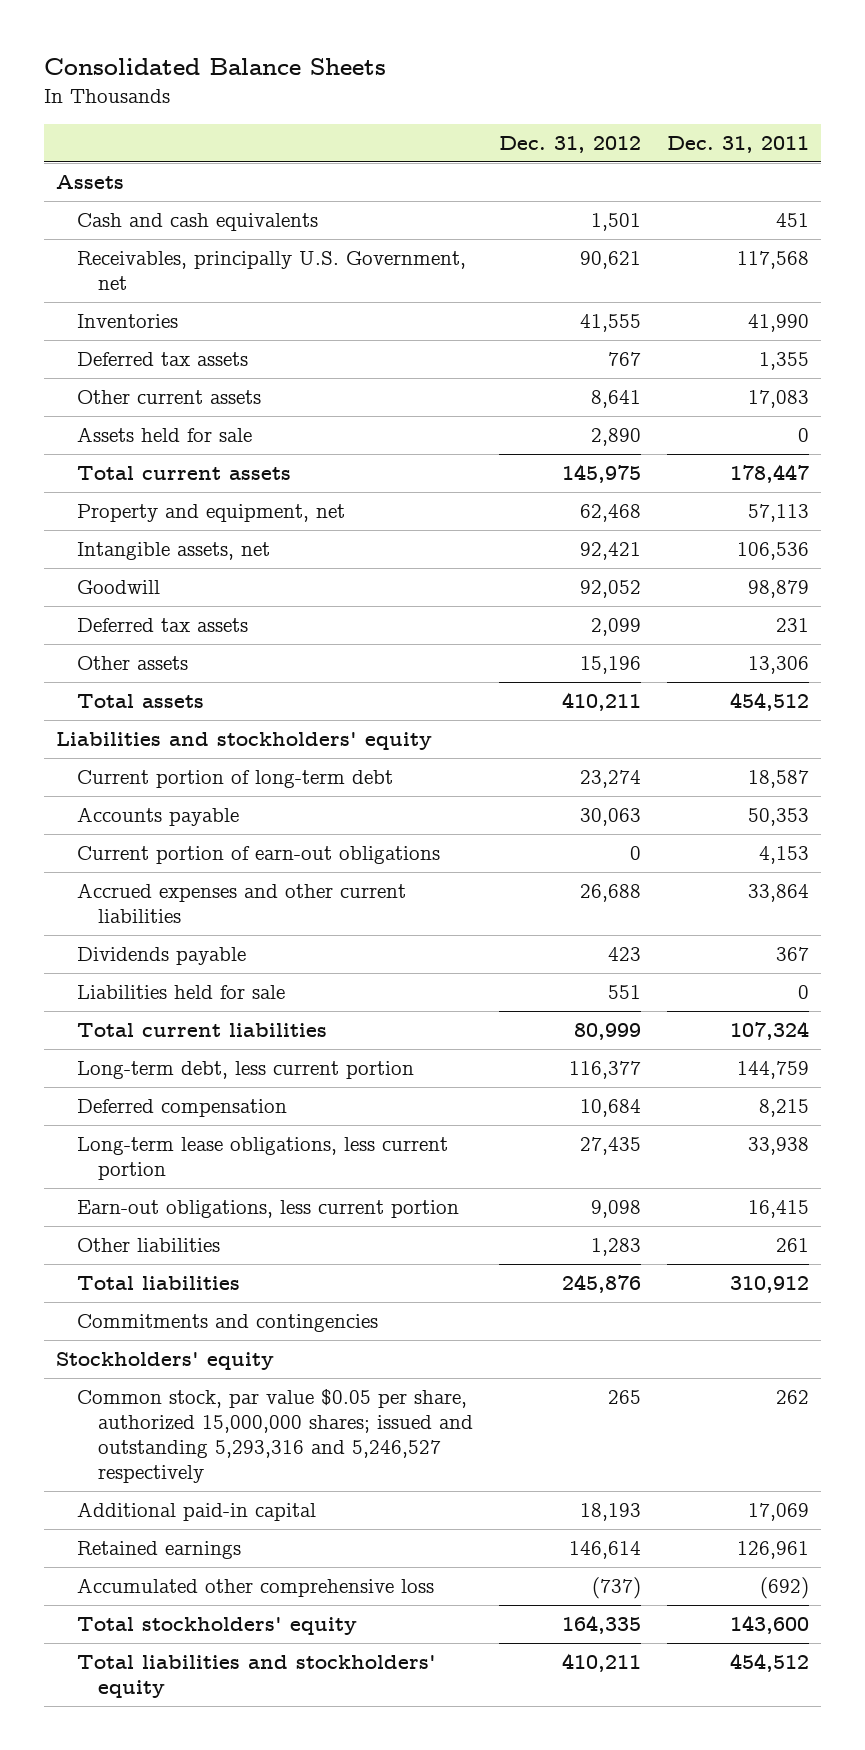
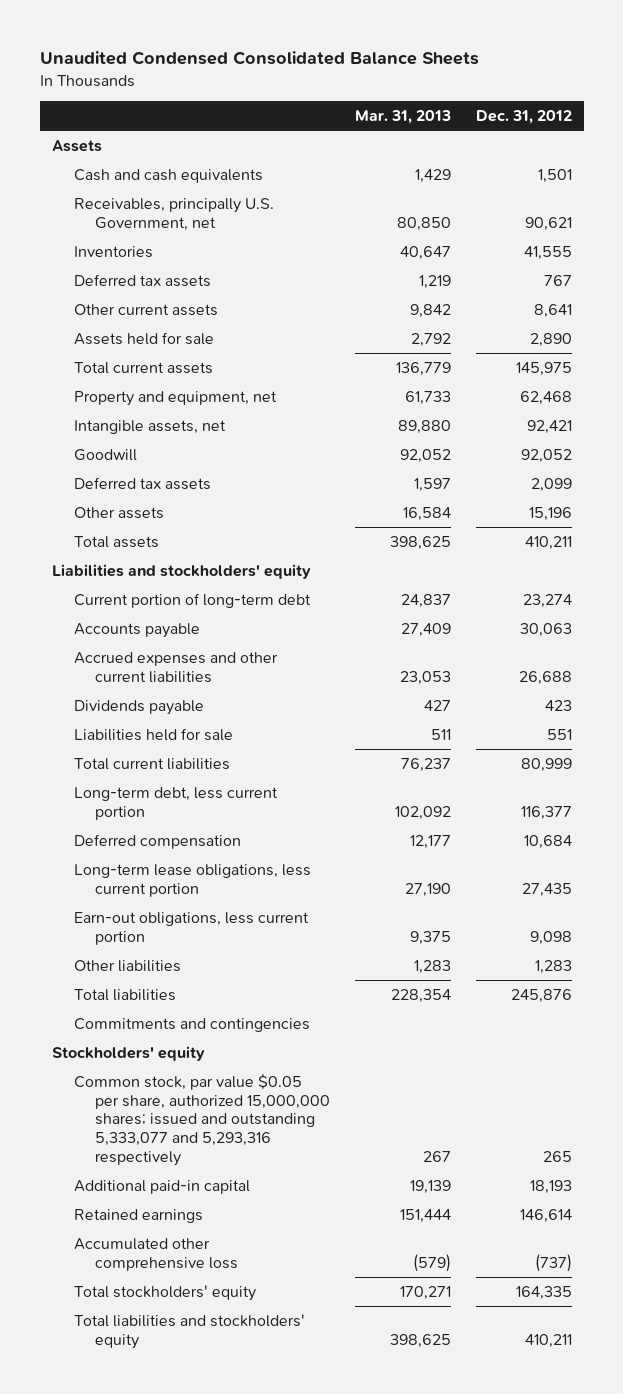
- Consolidated Balance Sheets
+ Unaudited Condensed Consolidated Balance Sheets
- | Dec. 31, 2012 | Dec. 31, 2011
+ | Mar. 31, 2013 | Dec. 31, 2012
- Current portion of earn-out obligations | 0 | 4,153
- Common stock, par value $0.05 per share, authorized 15,000,000 shares; issued and outstanding 5,293,316 and 5,246,527 respectively | 265 | 262
+ Common stock, par value $0.05 per share, authorized 15,000,000 shares; issued and outstanding 5,333,077 and 5,293,316 respectively | 267 | 265

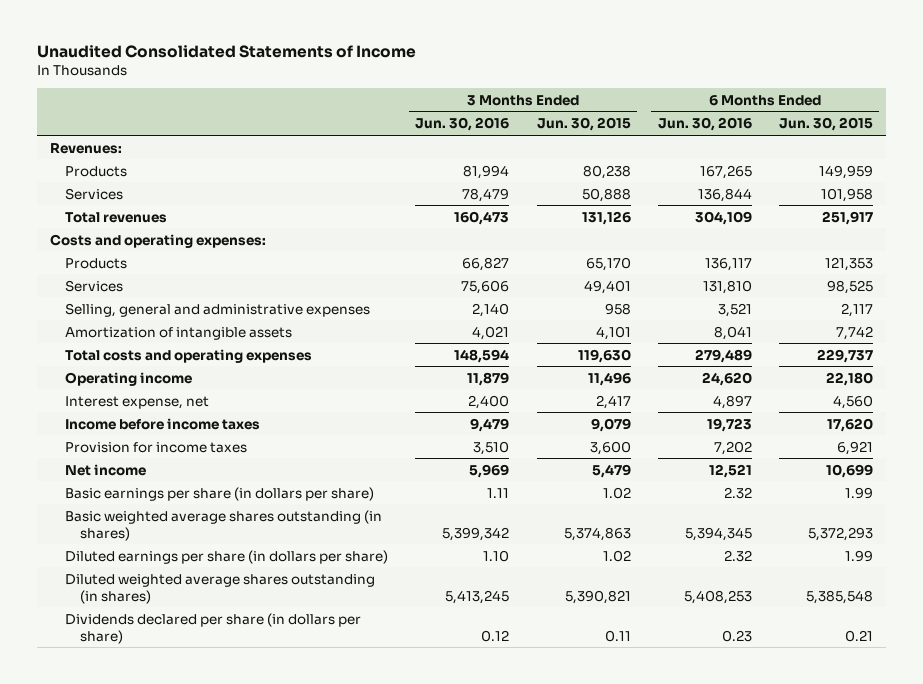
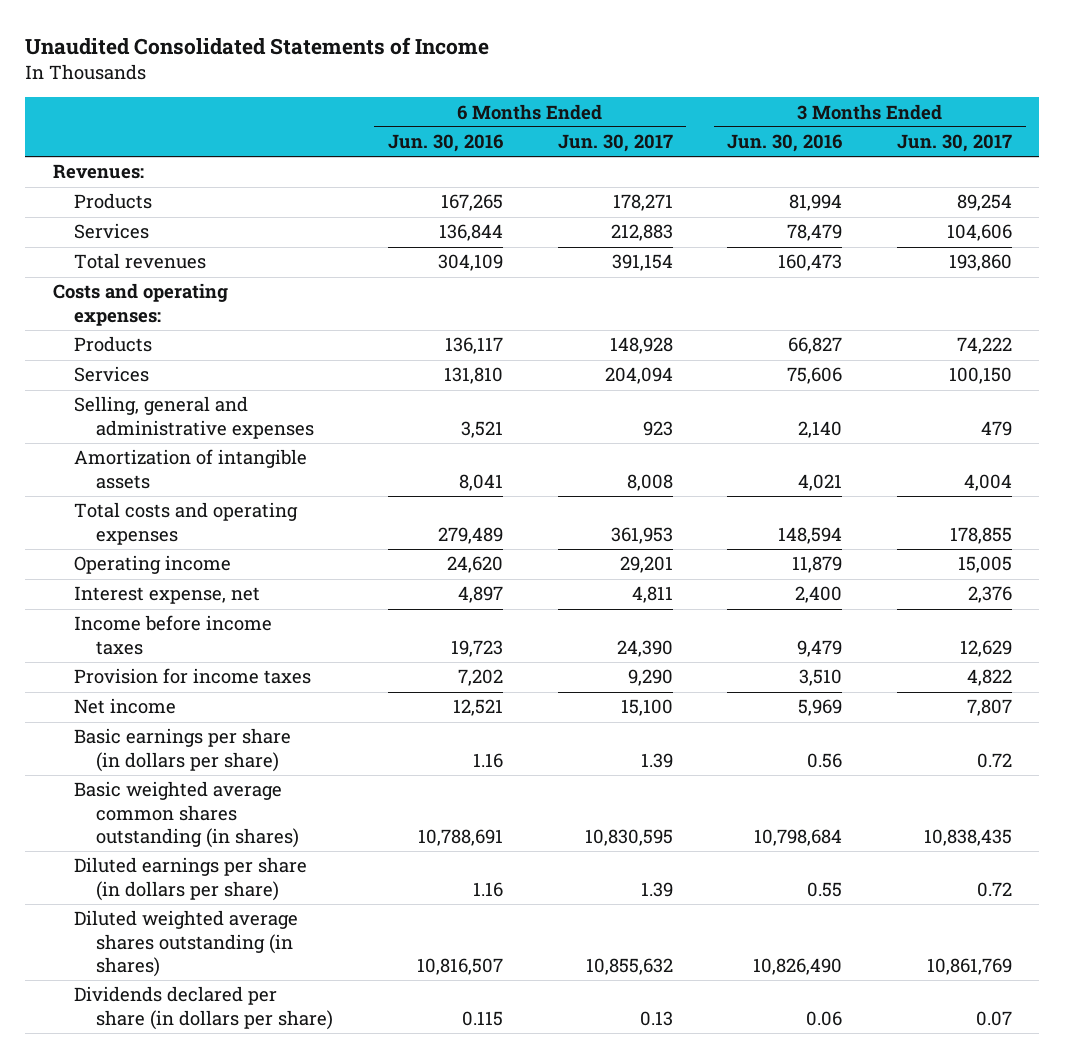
- | 3 Months Ended Jun. 30, 2016 | 3 Months Ended Jun. 30, 2015 | 6 Months Ended Jun. 30, 2016 | 6 Months Ended Jun. 30, 2015
+ | 6 Months Ended Jun. 30, 2016 | 6 Months Ended Jun. 30, 2017 | 3 Months Ended Jun. 30, 2016 | 3 Months Ended Jun. 30, 2017
- Basic earnings per share (in dollars per share) | 1.11 | 1.02 | 2.32 | 1.99
- Basic weighted average shares outstanding (in shares) | 5,399,342 | 5,374,863 | 5,394,345 | 5,372,293
- Diluted earnings per share (in dollars per share) | 1.10 | 1.02 | 2.32 | 1.99
- Diluted weighted average shares outstanding (in shares) | 5,413,245 | 5,390,821 | 5,408,253 | 5,385,548
- Dividends declared per share (in dollars per share) | 0.12 | 0.11 | 0.23 | 0.21
+ Basic earnings per share (in dollars per share) | 1.16 | 1.39 | 0.56 | 0.72
+ Basic weighted average common shares outstanding (in shares) | 10,788,691 | 10,830,595 | 10,798,684 | 10,838,435
+ Diluted earnings per share (in dollars per share) | 1.16 | 1.39 | 0.55 | 0.72
+ Diluted weighted average shares outstanding (in shares) | 10,816,507 | 10,855,632 | 10,826,490 | 10,861,769
+ Dividends declared per share (in dollars per share) | 0.115 | 0.13 | 0.06 | 0.07

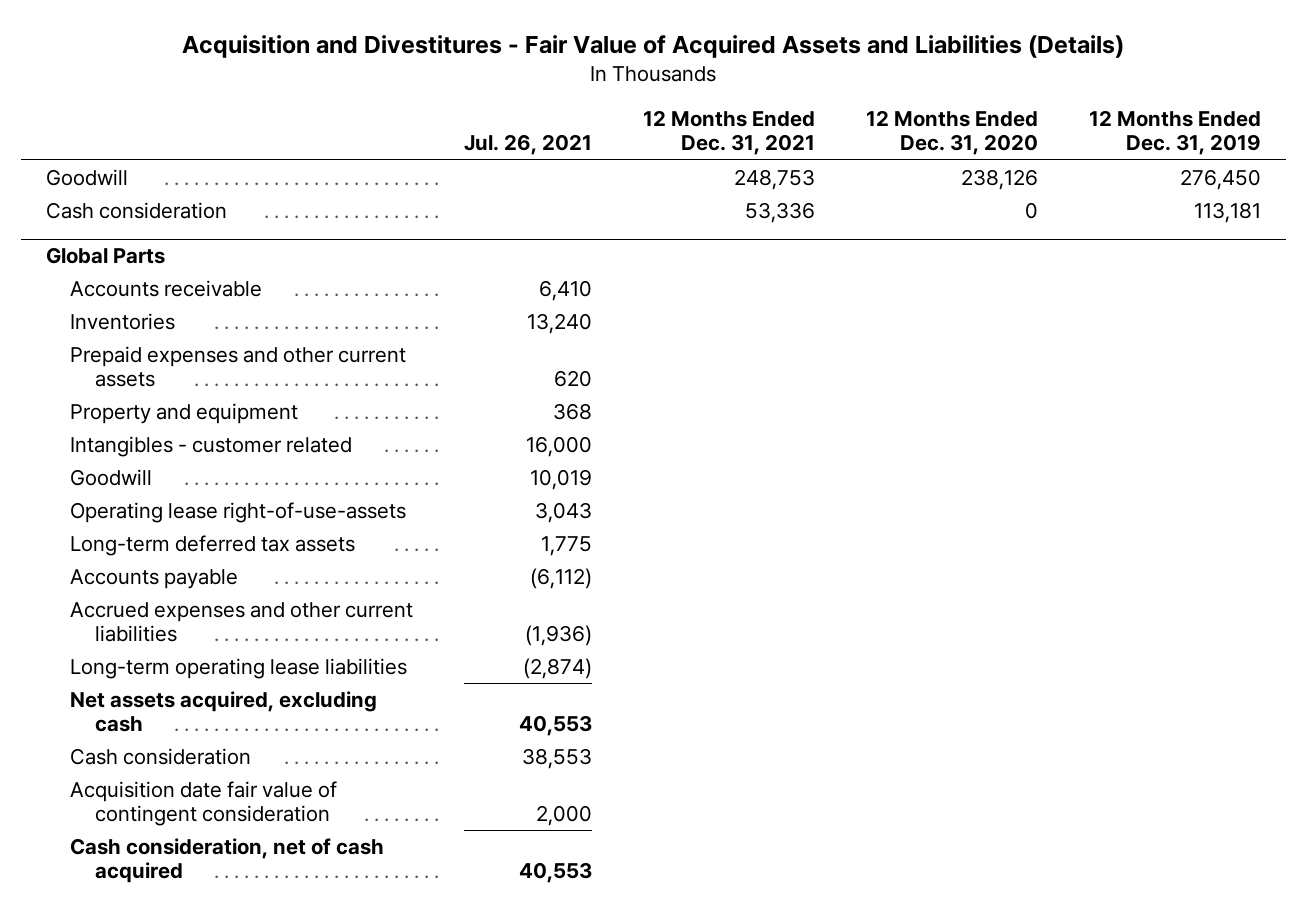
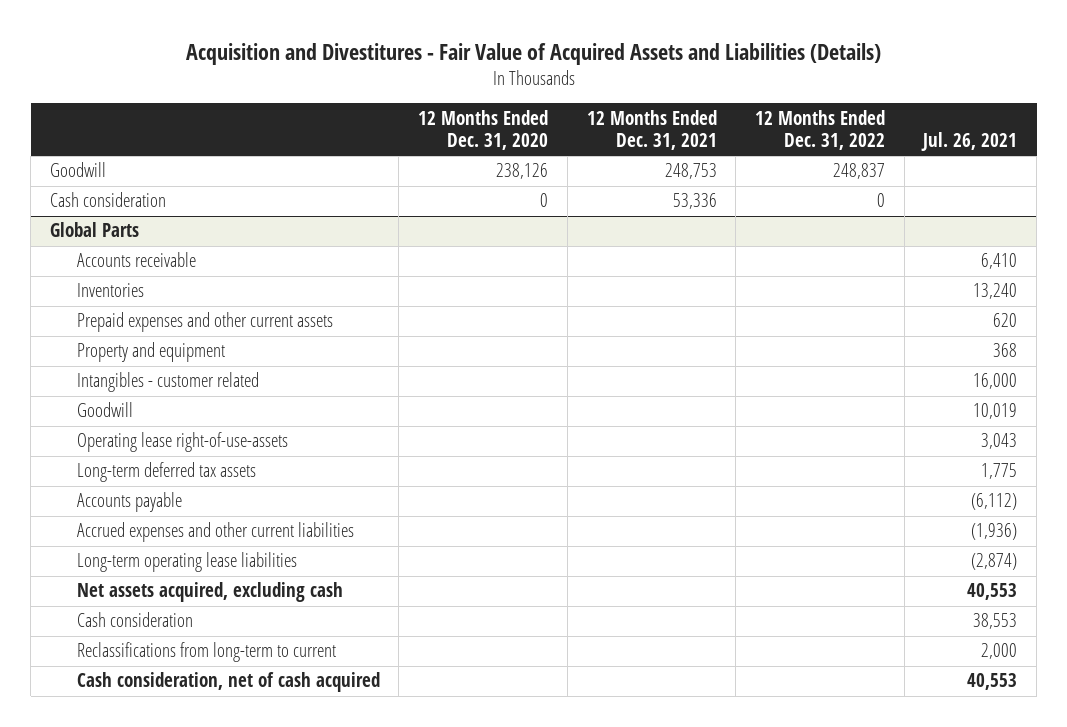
- | Jul. 26, 2021 | 12 Months Ended Dec. 31, 2021 | 12 Months Ended Dec. 31, 2020 | 12 Months Ended Dec. 31, 2019
+ | 12 Months Ended Dec. 31, 2020 | 12 Months Ended Dec. 31, 2021 | 12 Months Ended Dec. 31, 2022 | Jul. 26, 2021
@ Global Parts
- Acquisition date fair value of contingent consideration | 2,000 | | |
+ Reclassifications from long-term to current | | | | 2,000

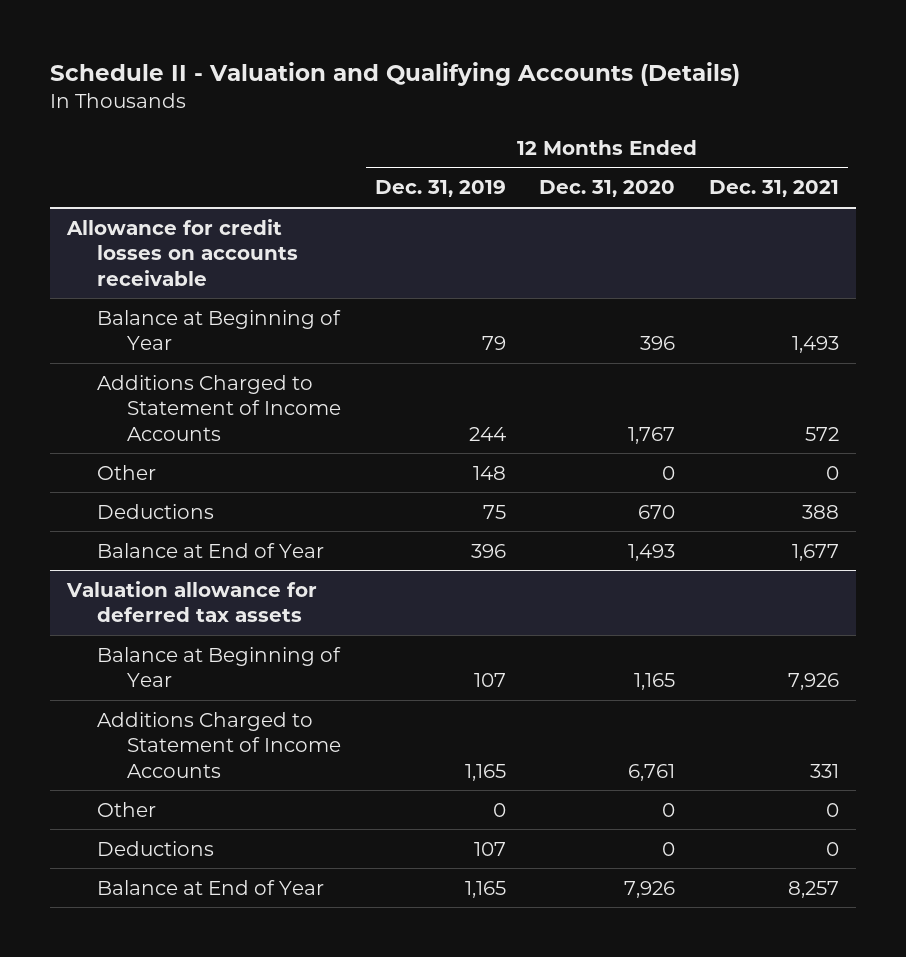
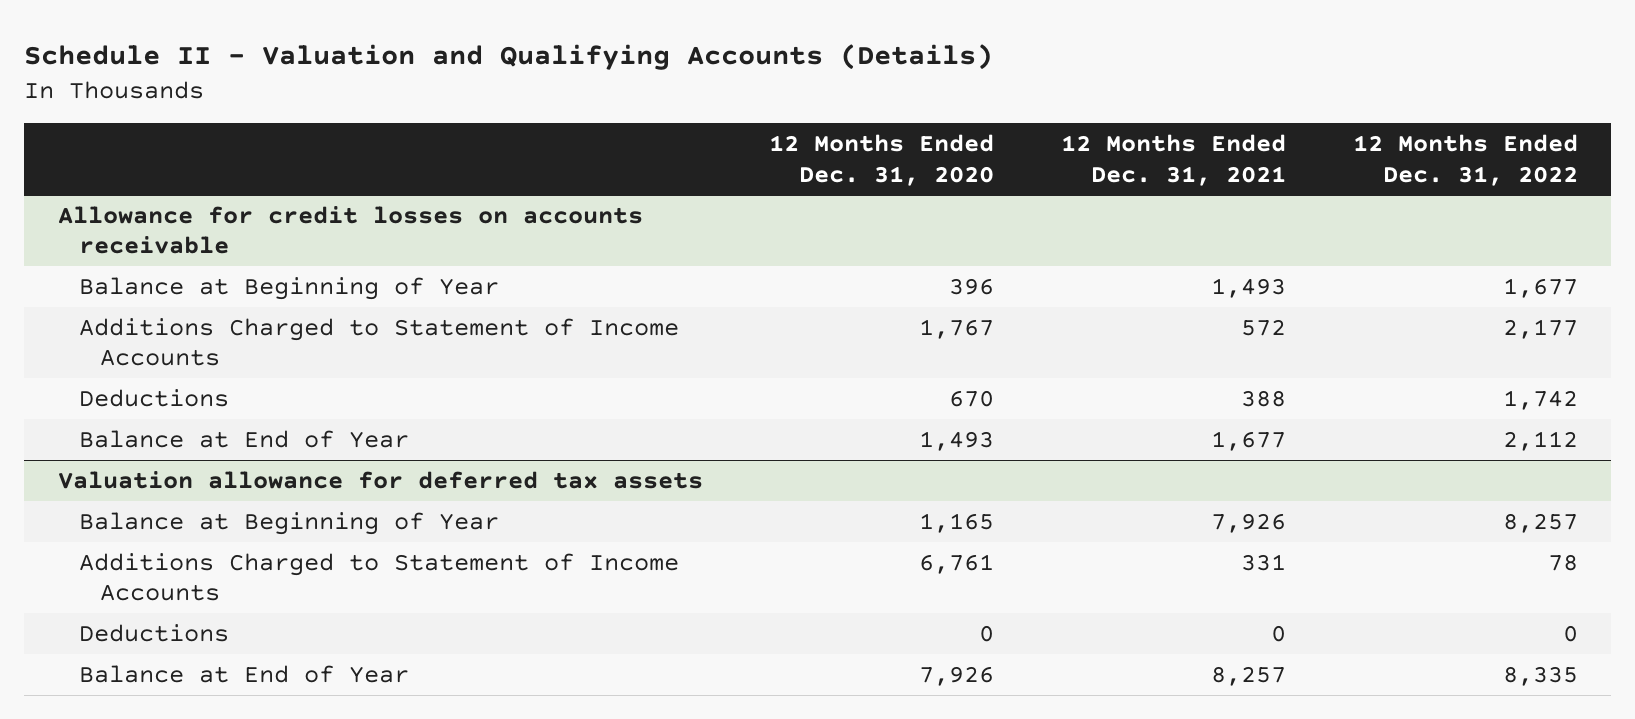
- | 12 Months Ended Dec. 31, 2019 | 12 Months Ended Dec. 31, 2020 | 12 Months Ended Dec. 31, 2021
+ | 12 Months Ended Dec. 31, 2020 | 12 Months Ended Dec. 31, 2021 | 12 Months Ended Dec. 31, 2022
@ Allowance for credit losses on accounts receivable
- Other | 148 | 0 | 0
@ Valuation allowance for deferred tax assets
- Other | 0 | 0 | 0

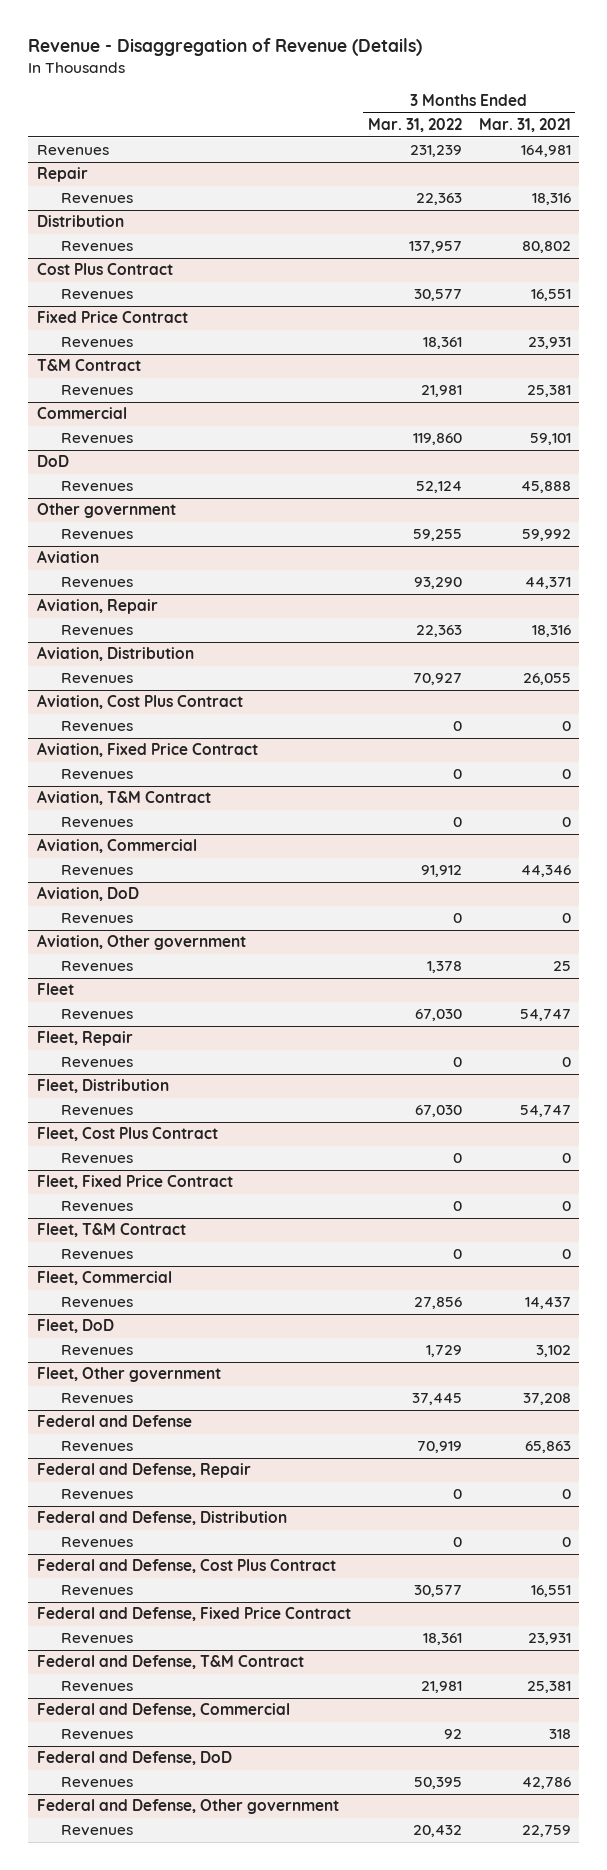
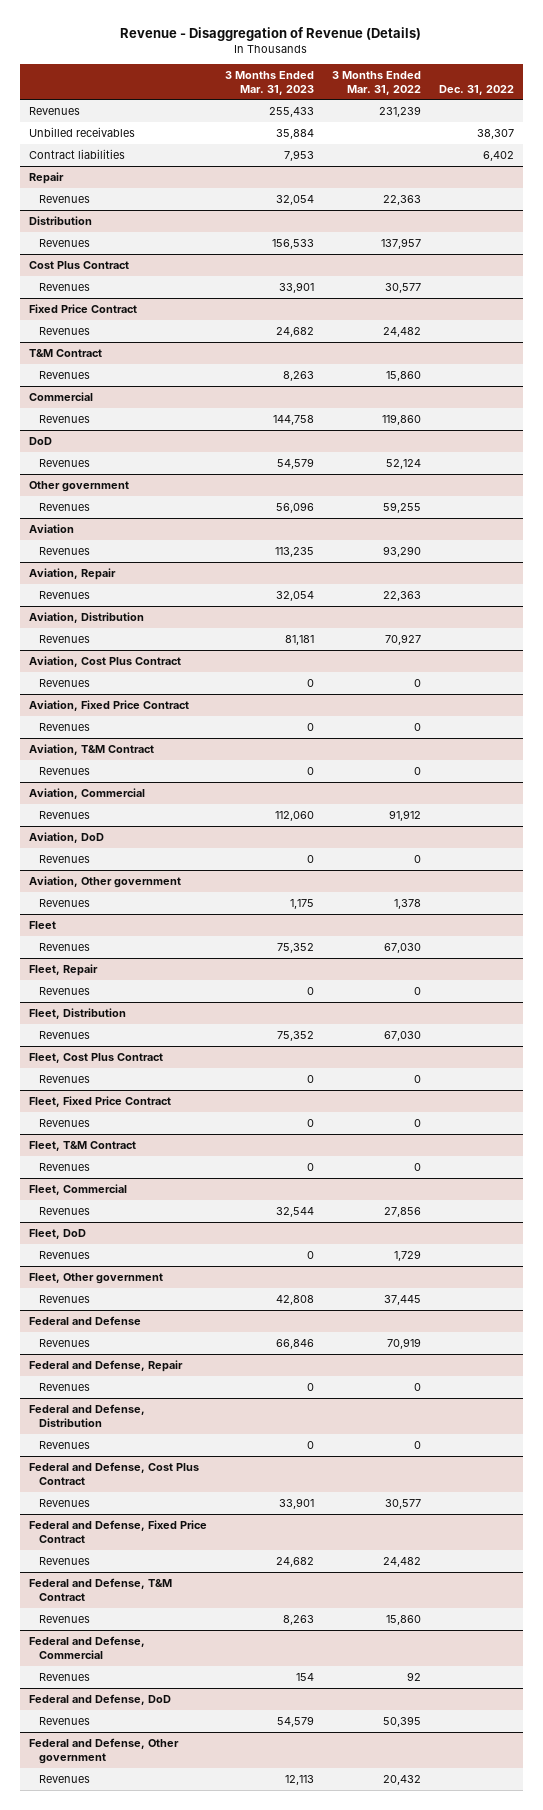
- | 3 Months Ended Mar. 31, 2022 | 3 Months Ended Mar. 31, 2021
+ | 3 Months Ended Mar. 31, 2023 | 3 Months Ended Mar. 31, 2022 | Dec. 31, 2022
+ Unbilled receivables | 35,884 | | 38,307
+ Contract liabilities | 7,953 | | 6,402
@ Fixed Price Contract
- Revenues | 18,361 | 23,931
+ Revenues | 24,682 | 24,482 |
@ T&M Contract
- Revenues | 21,981 | 25,381
+ Revenues | 8,263 | 15,860 |
@ Federal and Defense, Fixed Price Contract
- Revenues | 18,361 | 23,931
+ Revenues | 24,682 | 24,482 |
@ Federal and Defense, T&M Contract
- Revenues | 21,981 | 25,381
+ Revenues | 8,263 | 15,860 |

